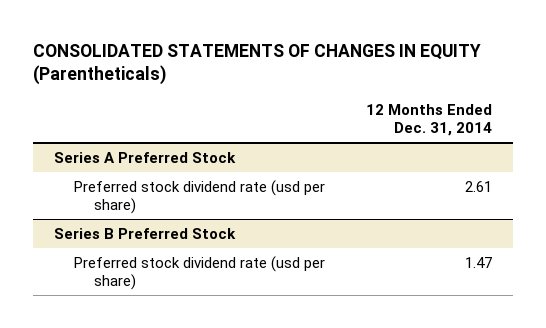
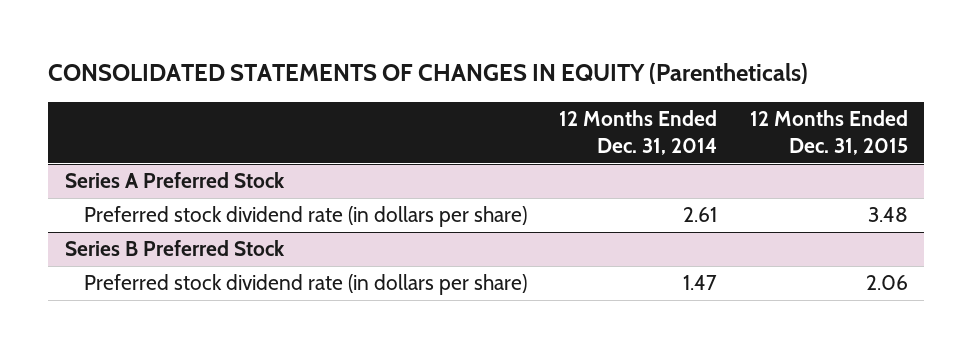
- | 12 Months Ended Dec. 31, 2014
+ | 12 Months Ended Dec. 31, 2014 | 12 Months Ended Dec. 31, 2015
@ Series A Preferred Stock
- Preferred stock dividend rate (usd per share) | 2.61
+ Preferred stock dividend rate (in dollars per share) | 2.61 | 3.48
@ Series B Preferred Stock
- Preferred stock dividend rate (usd per share) | 1.47
+ Preferred stock dividend rate (in dollars per share) | 1.47 | 2.06

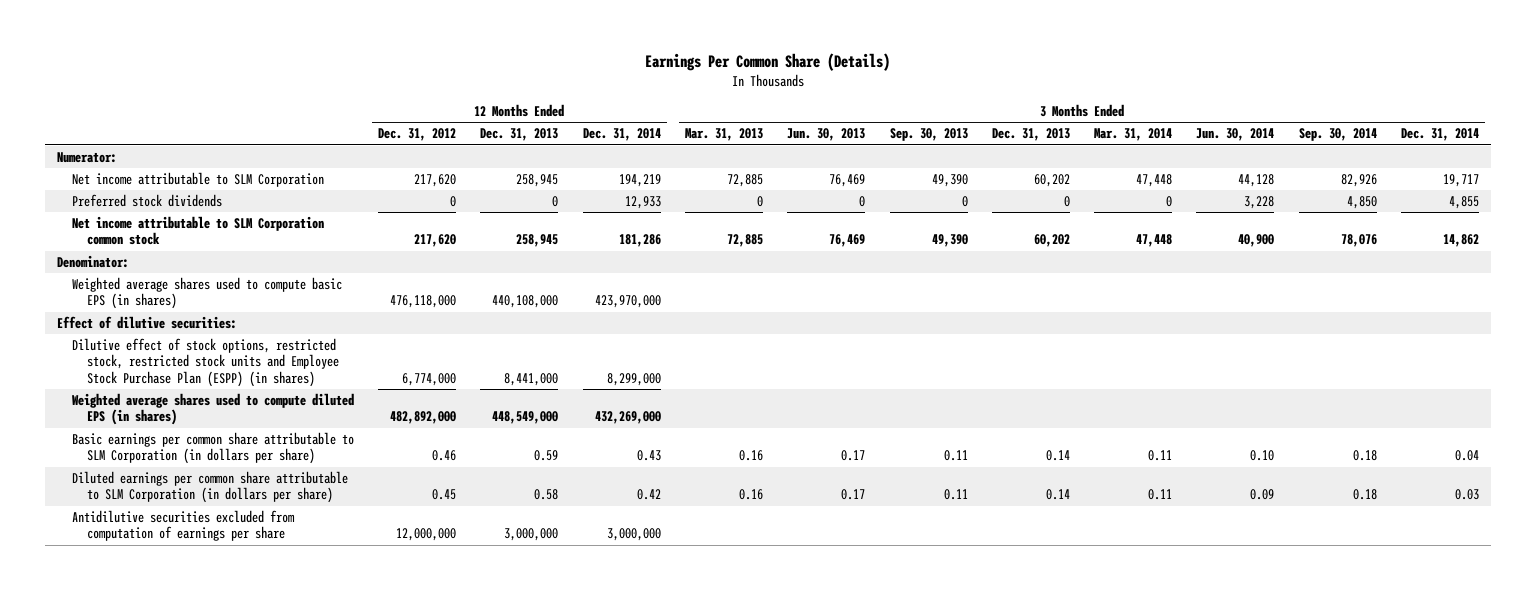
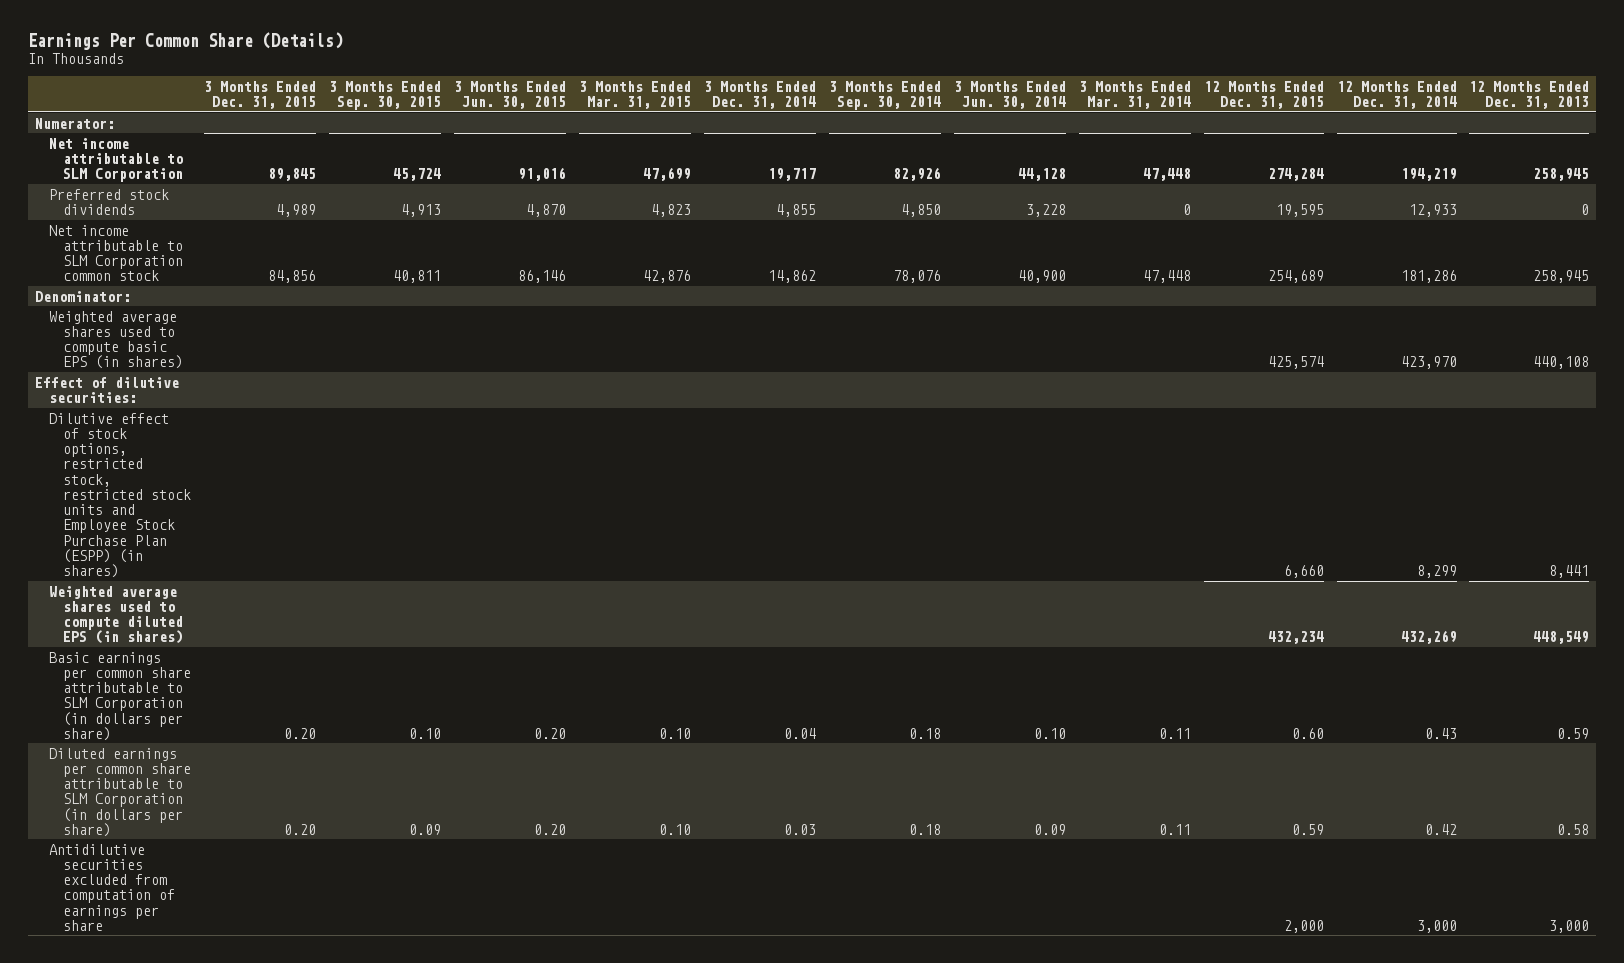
- | 12 Months Ended Dec. 31, 2012 | 12 Months Ended Dec. 31, 2013 | 12 Months Ended Dec. 31, 2014 | 3 Months Ended Mar. 31, 2013 | 3 Months Ended Jun. 30, 2013 | 3 Months Ended Sep. 30, 2013 | 3 Months Ended Dec. 31, 2013 | 3 Months Ended Mar. 31, 2014 | 3 Months Ended Jun. 30, 2014 | 3 Months Ended Sep. 30, 2014 | 3 Months Ended Dec. 31, 2014
+ | 3 Months Ended Dec. 31, 2015 | 3 Months Ended Sep. 30, 2015 | 3 Months Ended Jun. 30, 2015 | 3 Months Ended Mar. 31, 2015 | 3 Months Ended Dec. 31, 2014 | 3 Months Ended Sep. 30, 2014 | 3 Months Ended Jun. 30, 2014 | 3 Months Ended Mar. 31, 2014 | 12 Months Ended Dec. 31, 2015 | 12 Months Ended Dec. 31, 2014 | 12 Months Ended Dec. 31, 2013
- Weighted average shares used to compute basic EPS (in shares) | 476,118,000 | 440,108,000 | 423,970,000 | | | | | | | |
+ Weighted average shares used to compute basic EPS (in shares) | | | | | | | | | 425,574 | 423,970 | 440,108
- Dilutive effect of stock options, restricted stock, restricted stock units and Employee Stock Purchase Plan (ESPP) (in shares) | 6,774,000 | 8,441,000 | 8,299,000 | | | | | | | |
- Weighted average shares used to compute diluted EPS (in shares) | 482,892,000 | 448,549,000 | 432,269,000 | | | | | | | |
+ Dilutive effect of stock options, restricted stock, restricted stock units and Employee Stock Purchase Plan (ESPP) (in shares) | | | | | | | | | 6,660 | 8,299 | 8,441
+ Weighted average shares used to compute diluted EPS (in shares) | | | | | | | | | 432,234 | 432,269 | 448,549
- Antidilutive securities excluded from computation of earnings per share | 12,000,000 | 3,000,000 | 3,000,000 | | | | | | | |
+ Antidilutive securities excluded from computation of earnings per share | | | | | | | | | 2,000 | 3,000 | 3,000

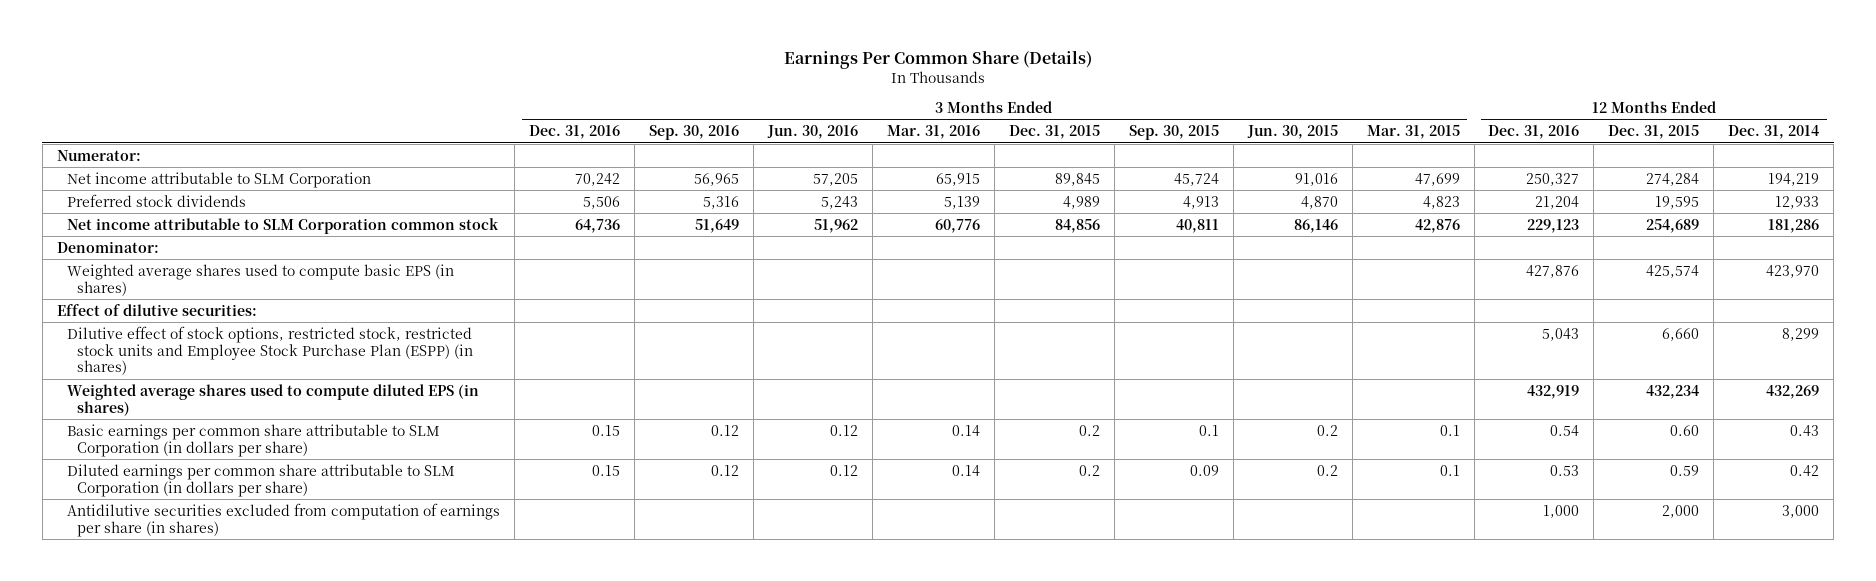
- | 3 Months Ended Dec. 31, 2015 | 3 Months Ended Sep. 30, 2015 | 3 Months Ended Jun. 30, 2015 | 3 Months Ended Mar. 31, 2015 | 3 Months Ended Dec. 31, 2014 | 3 Months Ended Sep. 30, 2014 | 3 Months Ended Jun. 30, 2014 | 3 Months Ended Mar. 31, 2014 | 12 Months Ended Dec. 31, 2015 | 12 Months Ended Dec. 31, 2014 | 12 Months Ended Dec. 31, 2013
+ | 3 Months Ended Dec. 31, 2016 | 3 Months Ended Sep. 30, 2016 | 3 Months Ended Jun. 30, 2016 | 3 Months Ended Mar. 31, 2016 | 3 Months Ended Dec. 31, 2015 | 3 Months Ended Sep. 30, 2015 | 3 Months Ended Jun. 30, 2015 | 3 Months Ended Mar. 31, 2015 | 12 Months Ended Dec. 31, 2016 | 12 Months Ended Dec. 31, 2015 | 12 Months Ended Dec. 31, 2014
- Basic earnings per common share attributable to SLM Corporation (in dollars per share) | 0.20 | 0.10 | 0.20 | 0.10 | 0.04 | 0.18 | 0.10 | 0.11 | 0.60 | 0.43 | 0.59
- Diluted earnings per common share attributable to SLM Corporation (in dollars per share) | 0.20 | 0.09 | 0.20 | 0.10 | 0.03 | 0.18 | 0.09 | 0.11 | 0.59 | 0.42 | 0.58
- Antidilutive securities excluded from computation of earnings per share | | | | | | | | | 2,000 | 3,000 | 3,000
+ Basic earnings per common share attributable to SLM Corporation (in dollars per share) | 0.15 | 0.12 | 0.12 | 0.14 | 0.2 | 0.1 | 0.2 | 0.1 | 0.54 | 0.60 | 0.43
+ Diluted earnings per common share attributable to SLM Corporation (in dollars per share) | 0.15 | 0.12 | 0.12 | 0.14 | 0.2 | 0.09 | 0.2 | 0.1 | 0.53 | 0.59 | 0.42
+ Antidilutive securities excluded from computation of earnings per share (in shares) | | | | | | | | | 1,000 | 2,000 | 3,000

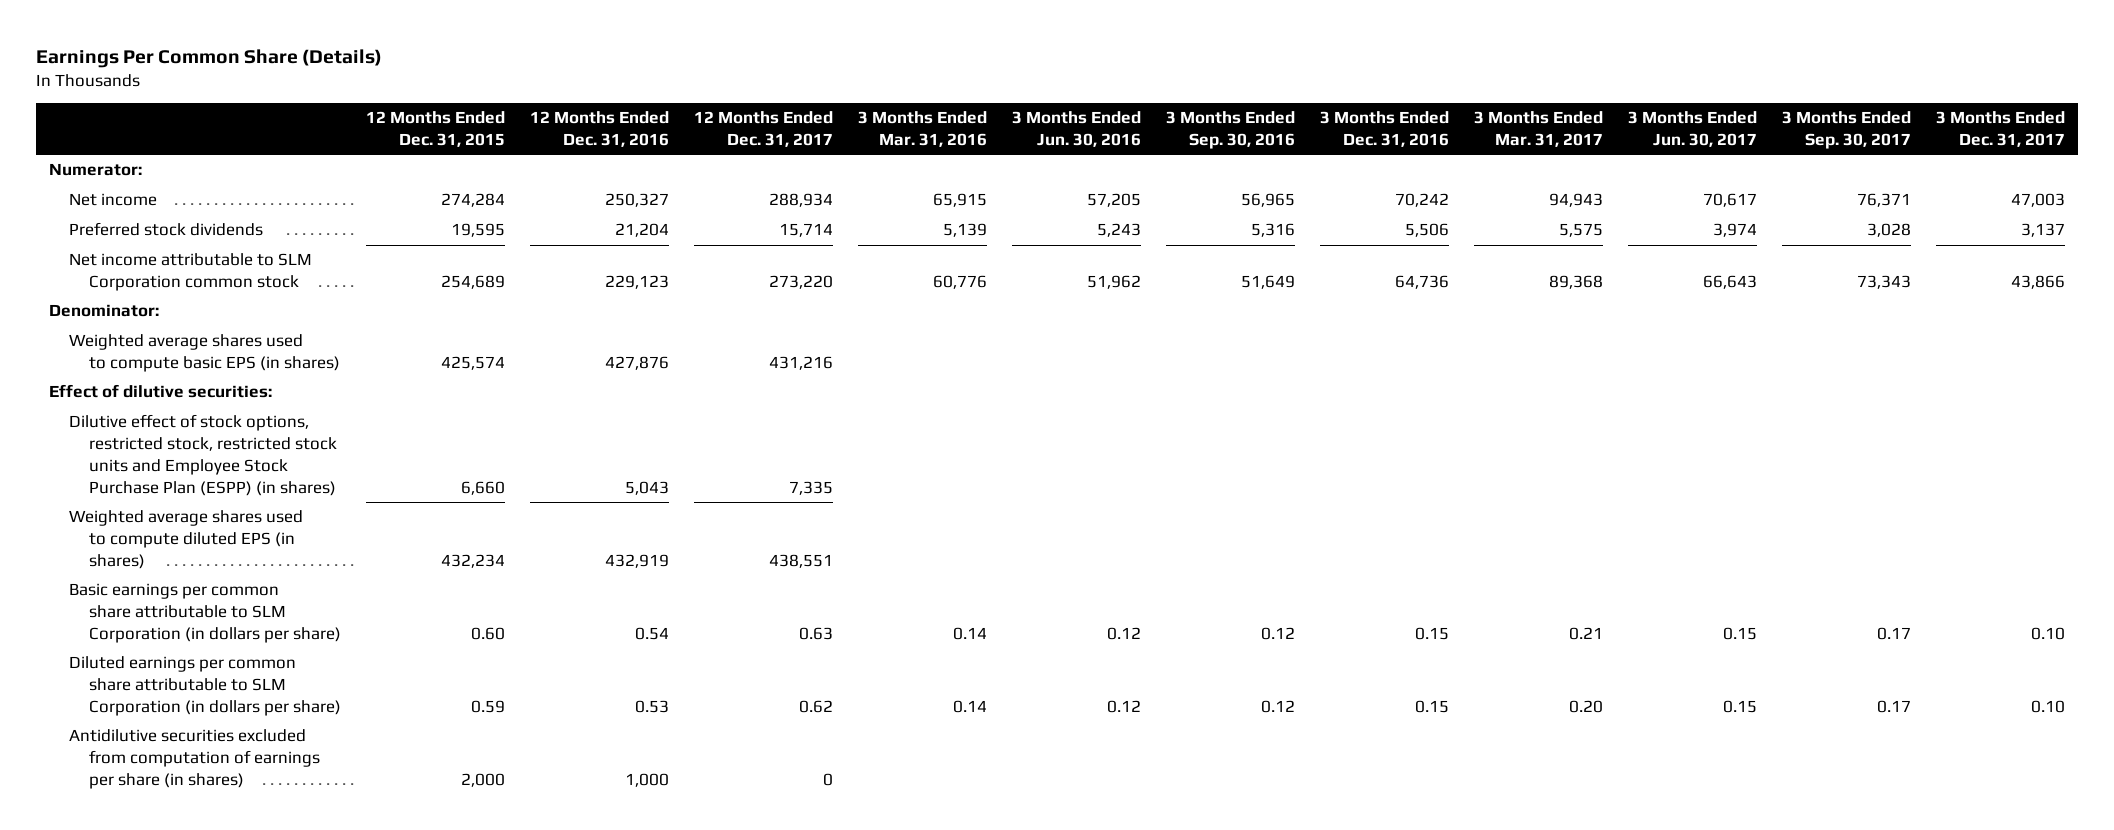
- | 3 Months Ended Dec. 31, 2016 | 3 Months Ended Sep. 30, 2016 | 3 Months Ended Jun. 30, 2016 | 3 Months Ended Mar. 31, 2016 | 3 Months Ended Dec. 31, 2015 | 3 Months Ended Sep. 30, 2015 | 3 Months Ended Jun. 30, 2015 | 3 Months Ended Mar. 31, 2015 | 12 Months Ended Dec. 31, 2016 | 12 Months Ended Dec. 31, 2015 | 12 Months Ended Dec. 31, 2014
+ | 12 Months Ended Dec. 31, 2015 | 12 Months Ended Dec. 31, 2016 | 12 Months Ended Dec. 31, 2017 | 3 Months Ended Mar. 31, 2016 | 3 Months Ended Jun. 30, 2016 | 3 Months Ended Sep. 30, 2016 | 3 Months Ended Dec. 31, 2016 | 3 Months Ended Mar. 31, 2017 | 3 Months Ended Jun. 30, 2017 | 3 Months Ended Sep. 30, 2017 | 3 Months Ended Dec. 31, 2017
- Net income attributable to SLM Corporation | 70,242 | 56,965 | 57,205 | 65,915 | 89,845 | 45,724 | 91,016 | 47,699 | 250,327 | 274,284 | 194,219
+ Net income | 274,284 | 250,327 | 288,934 | 65,915 | 57,205 | 56,965 | 70,242 | 94,943 | 70,617 | 76,371 | 47,003

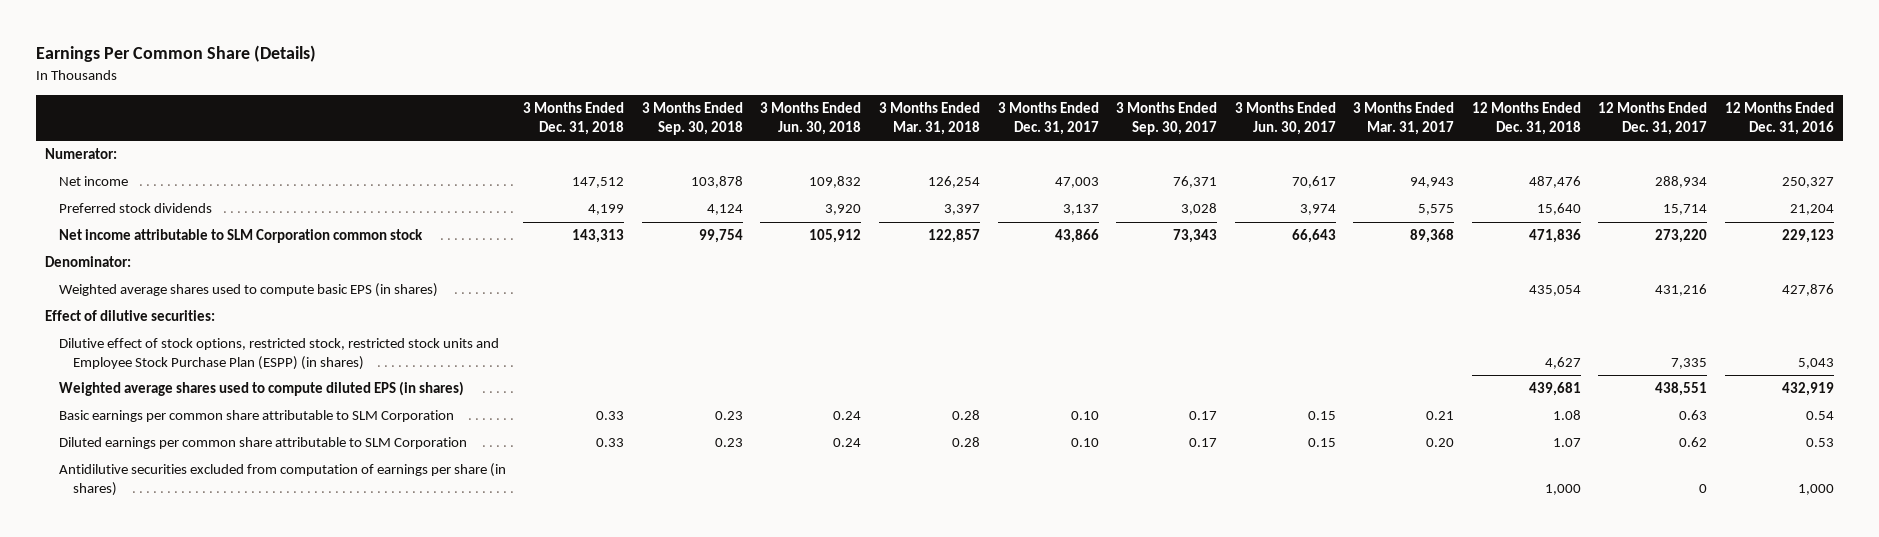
- | 12 Months Ended Dec. 31, 2015 | 12 Months Ended Dec. 31, 2016 | 12 Months Ended Dec. 31, 2017 | 3 Months Ended Mar. 31, 2016 | 3 Months Ended Jun. 30, 2016 | 3 Months Ended Sep. 30, 2016 | 3 Months Ended Dec. 31, 2016 | 3 Months Ended Mar. 31, 2017 | 3 Months Ended Jun. 30, 2017 | 3 Months Ended Sep. 30, 2017 | 3 Months Ended Dec. 31, 2017
+ | 3 Months Ended Dec. 31, 2018 | 3 Months Ended Sep. 30, 2018 | 3 Months Ended Jun. 30, 2018 | 3 Months Ended Mar. 31, 2018 | 3 Months Ended Dec. 31, 2017 | 3 Months Ended Sep. 30, 2017 | 3 Months Ended Jun. 30, 2017 | 3 Months Ended Mar. 31, 2017 | 12 Months Ended Dec. 31, 2018 | 12 Months Ended Dec. 31, 2017 | 12 Months Ended Dec. 31, 2016
- Basic earnings per common share attributable to SLM Corporation (in dollars per share) | 0.60 | 0.54 | 0.63 | 0.14 | 0.12 | 0.12 | 0.15 | 0.21 | 0.15 | 0.17 | 0.10
- Diluted earnings per common share attributable to SLM Corporation (in dollars per share) | 0.59 | 0.53 | 0.62 | 0.14 | 0.12 | 0.12 | 0.15 | 0.20 | 0.15 | 0.17 | 0.10
+ Basic earnings per common share attributable to SLM Corporation | 0.33 | 0.23 | 0.24 | 0.28 | 0.10 | 0.17 | 0.15 | 0.21 | 1.08 | 0.63 | 0.54
+ Diluted earnings per common share attributable to SLM Corporation | 0.33 | 0.23 | 0.24 | 0.28 | 0.10 | 0.17 | 0.15 | 0.20 | 1.07 | 0.62 | 0.53

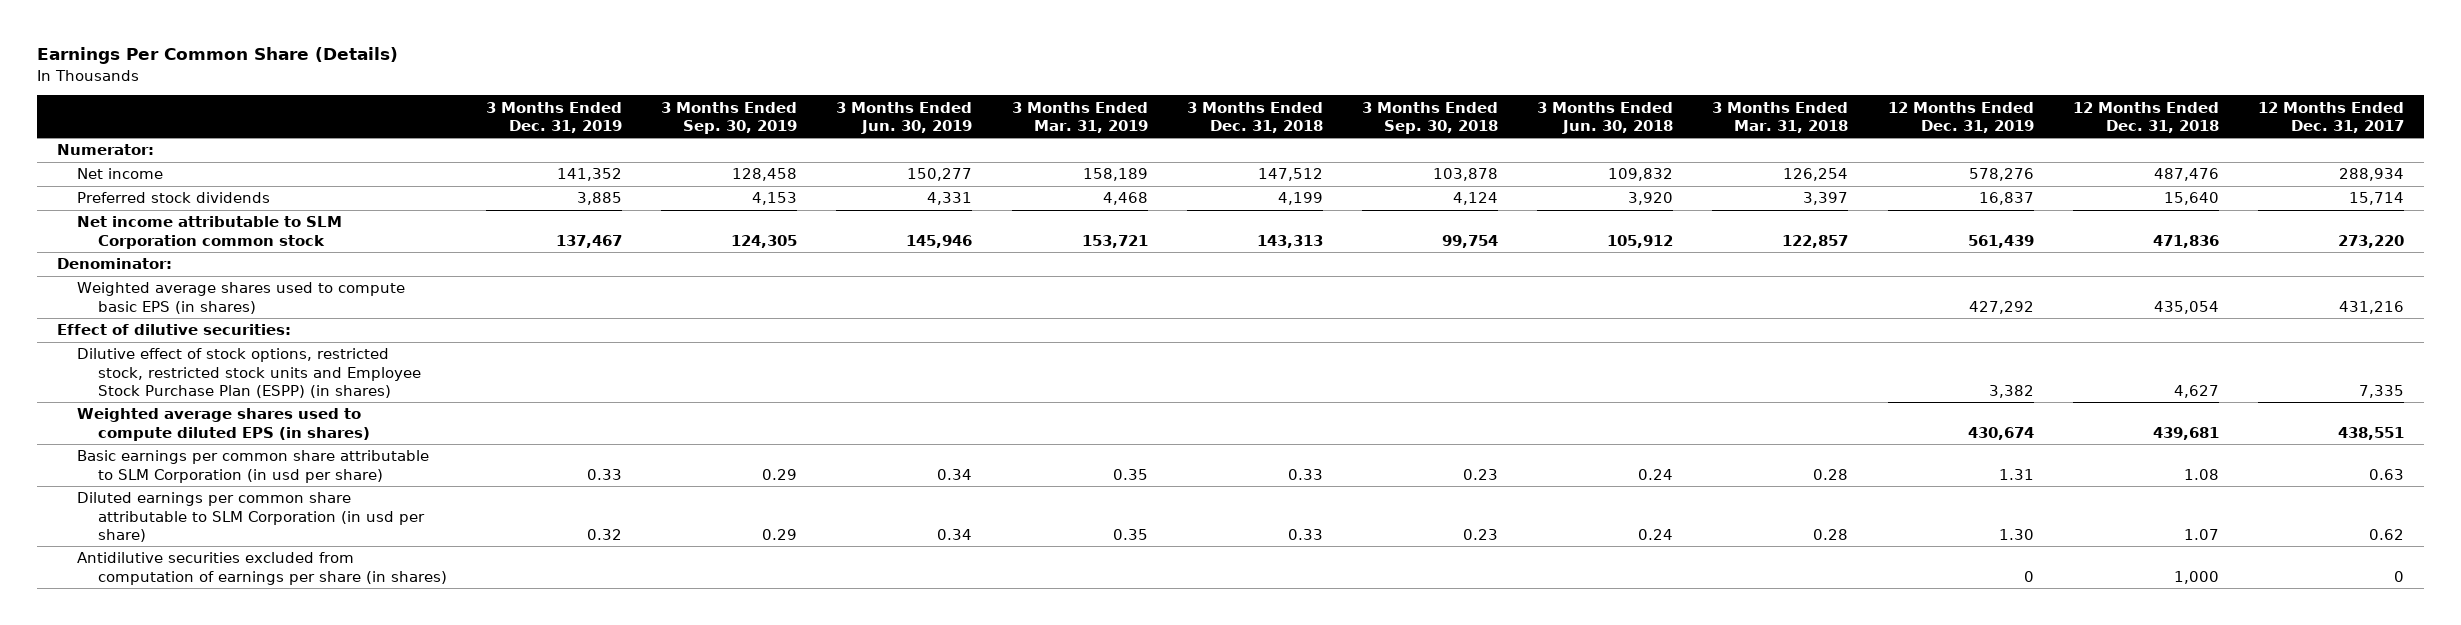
- | 3 Months Ended Dec. 31, 2018 | 3 Months Ended Sep. 30, 2018 | 3 Months Ended Jun. 30, 2018 | 3 Months Ended Mar. 31, 2018 | 3 Months Ended Dec. 31, 2017 | 3 Months Ended Sep. 30, 2017 | 3 Months Ended Jun. 30, 2017 | 3 Months Ended Mar. 31, 2017 | 12 Months Ended Dec. 31, 2018 | 12 Months Ended Dec. 31, 2017 | 12 Months Ended Dec. 31, 2016
+ | 3 Months Ended Dec. 31, 2019 | 3 Months Ended Sep. 30, 2019 | 3 Months Ended Jun. 30, 2019 | 3 Months Ended Mar. 31, 2019 | 3 Months Ended Dec. 31, 2018 | 3 Months Ended Sep. 30, 2018 | 3 Months Ended Jun. 30, 2018 | 3 Months Ended Mar. 31, 2018 | 12 Months Ended Dec. 31, 2019 | 12 Months Ended Dec. 31, 2018 | 12 Months Ended Dec. 31, 2017
- Basic earnings per common share attributable to SLM Corporation | 0.33 | 0.23 | 0.24 | 0.28 | 0.10 | 0.17 | 0.15 | 0.21 | 1.08 | 0.63 | 0.54
- Diluted earnings per common share attributable to SLM Corporation | 0.33 | 0.23 | 0.24 | 0.28 | 0.10 | 0.17 | 0.15 | 0.20 | 1.07 | 0.62 | 0.53
+ Basic earnings per common share attributable to SLM Corporation (in usd per share) | 0.33 | 0.29 | 0.34 | 0.35 | 0.33 | 0.23 | 0.24 | 0.28 | 1.31 | 1.08 | 0.63
+ Diluted earnings per common share attributable to SLM Corporation (in usd per share) | 0.32 | 0.29 | 0.34 | 0.35 | 0.33 | 0.23 | 0.24 | 0.28 | 1.30 | 1.07 | 0.62

